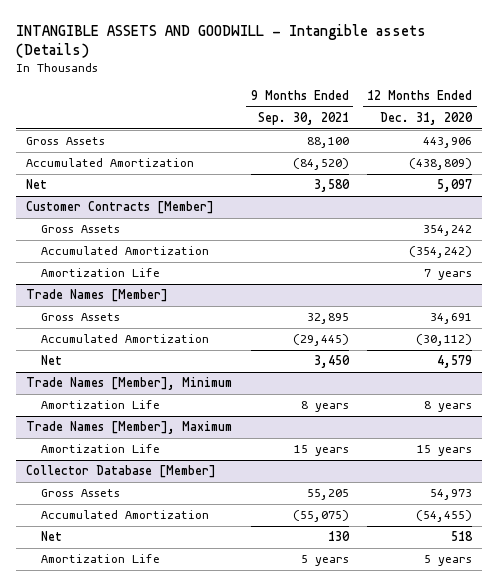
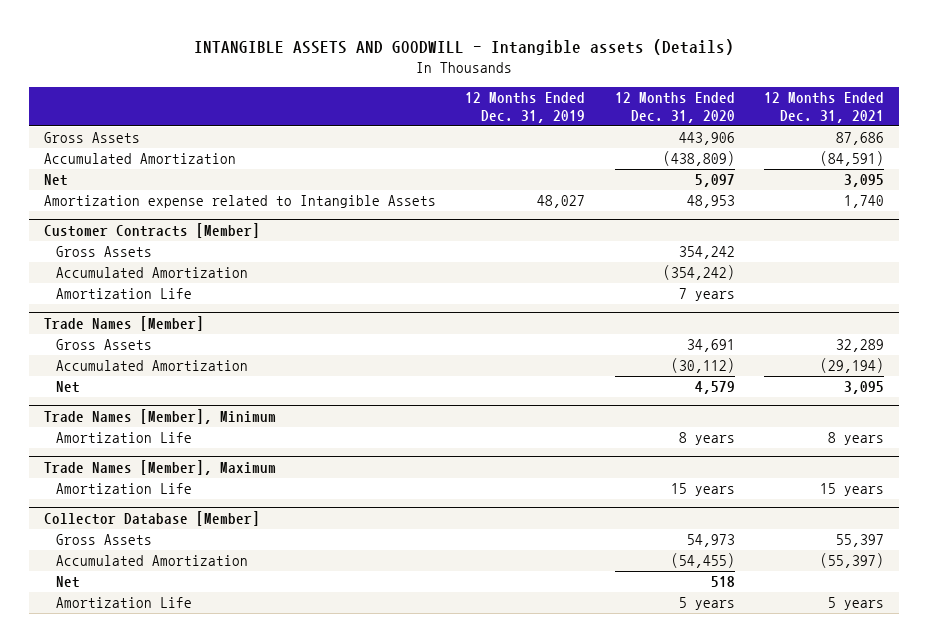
- | 9 Months Ended Sep. 30, 2021 | 12 Months Ended Dec. 31, 2020
+ | 12 Months Ended Dec. 31, 2019 | 12 Months Ended Dec. 31, 2020 | 12 Months Ended Dec. 31, 2021
+ Amortization expense related to Intangible Assets | 48,027 | 48,953 | 1,740

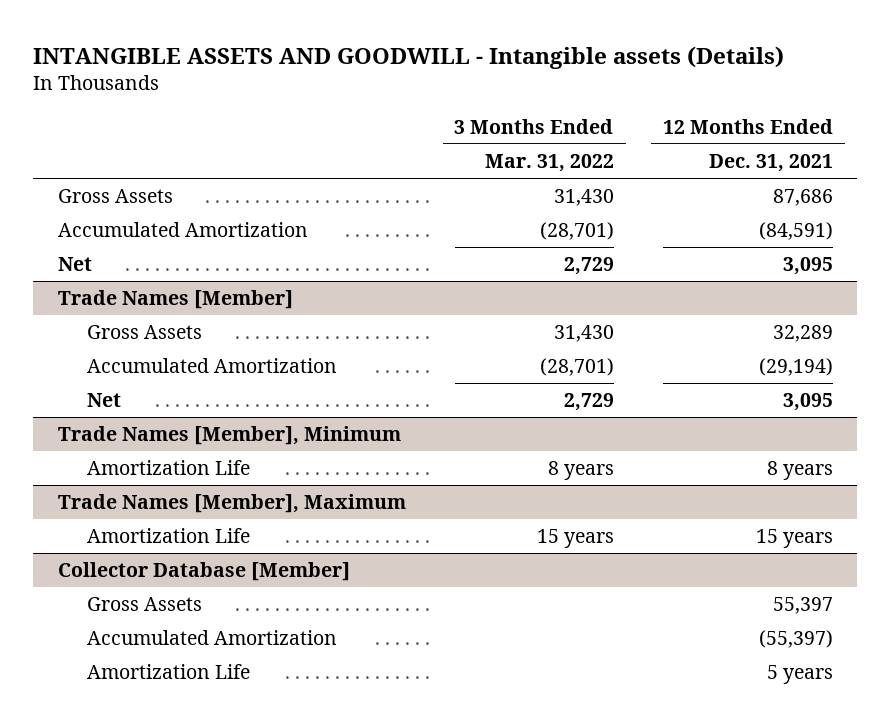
- | 12 Months Ended Dec. 31, 2019 | 12 Months Ended Dec. 31, 2020 | 12 Months Ended Dec. 31, 2021
+ | 3 Months Ended Mar. 31, 2022 | 12 Months Ended Dec. 31, 2021
- Amortization expense related to Intangible Assets | 48,027 | 48,953 | 1,740
- Customer Contracts [Member]
- Gross Assets | | 354,242 |
- Accumulated Amortization | | (354,242) |
- Amortization Life | | 7 years |
@ Collector Database [Member]
- Net | | 518 |

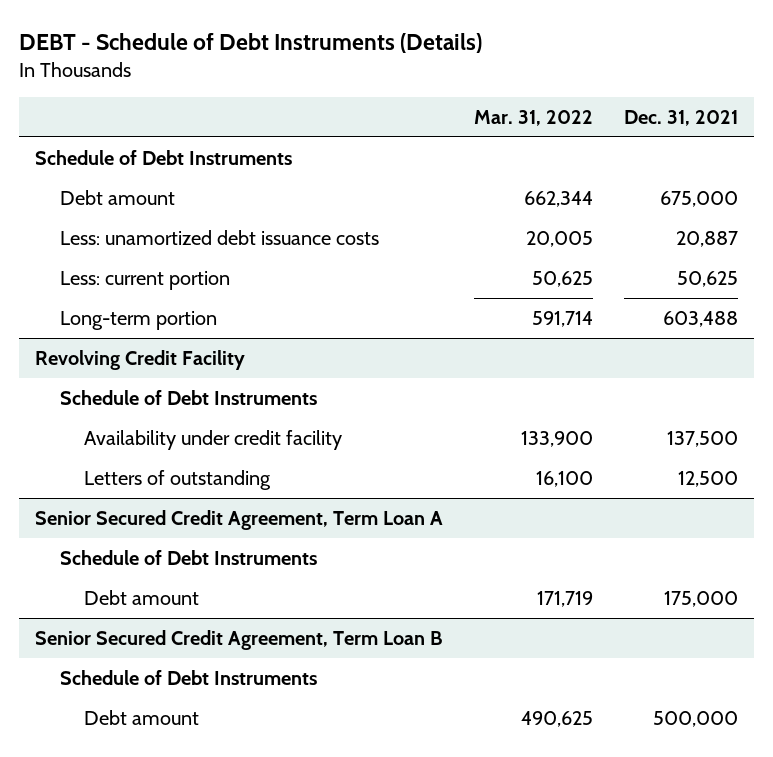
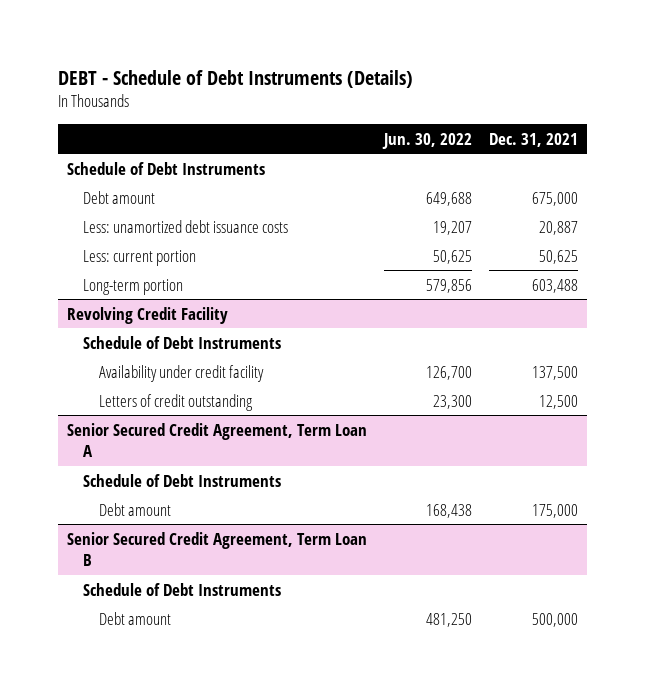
- | Mar. 31, 2022 | Dec. 31, 2021
+ | Jun. 30, 2022 | Dec. 31, 2021
@ Revolving Credit Facility
- Letters of outstanding | 16,100 | 12,500
+ Letters of credit outstanding | 23,300 | 12,500

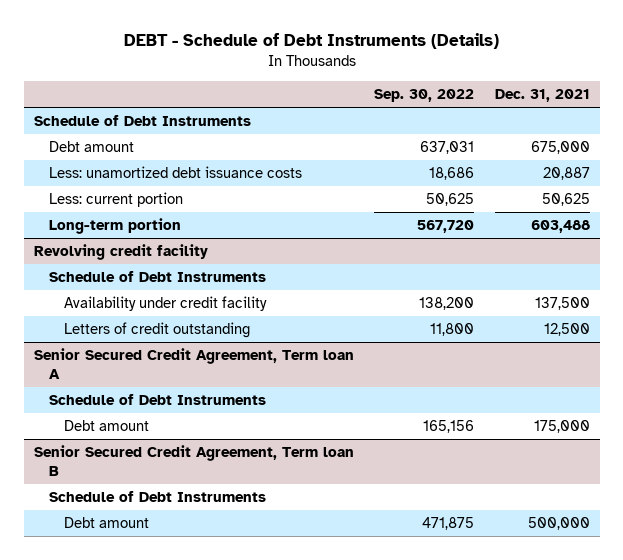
- | Jun. 30, 2022 | Dec. 31, 2021
+ | Sep. 30, 2022 | Dec. 31, 2021
- Revolving Credit Facility
+ Revolving credit facility
- Senior Secured Credit Agreement, Term Loan A
+ Senior Secured Credit Agreement, Term loan A
- Senior Secured Credit Agreement, Term Loan B
+ Senior Secured Credit Agreement, Term loan B

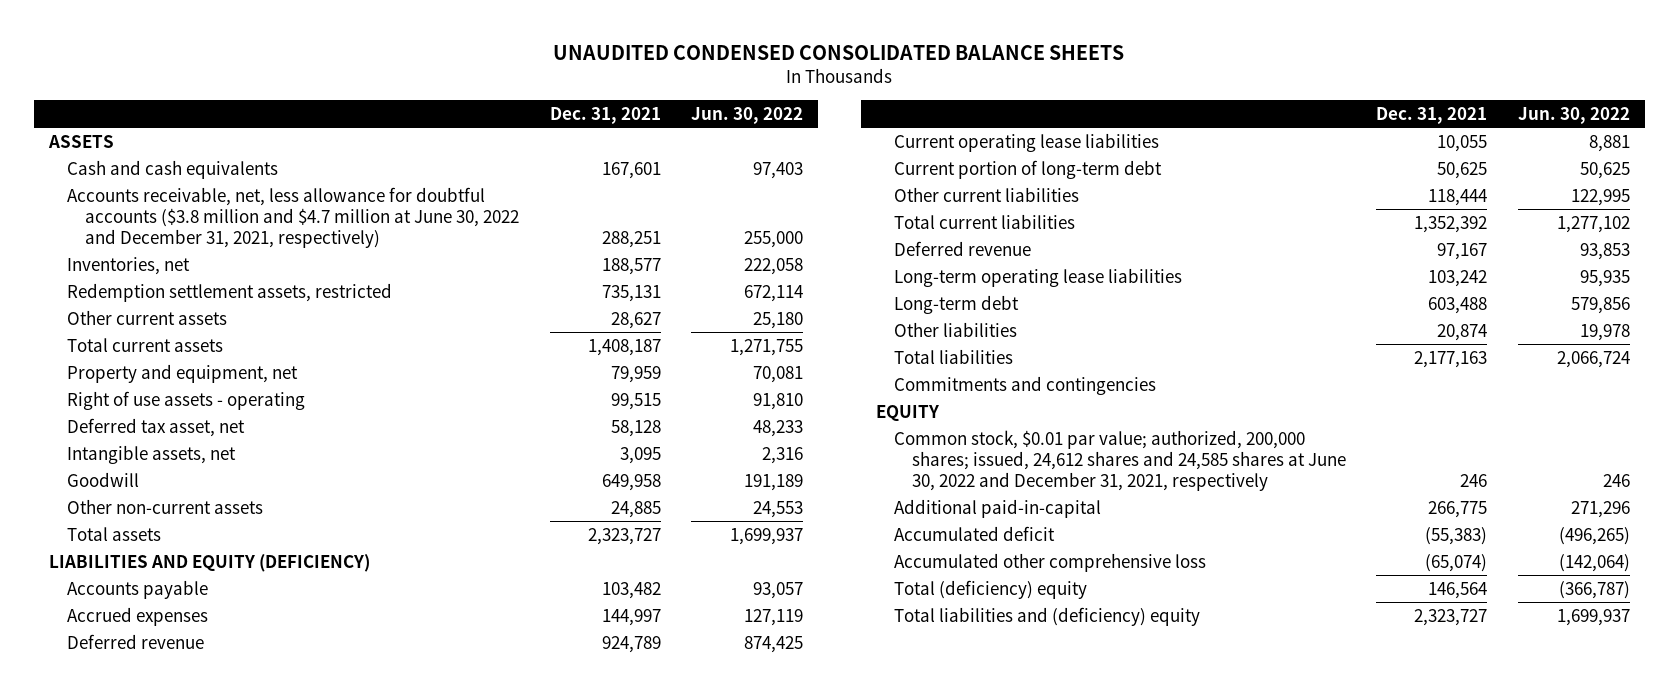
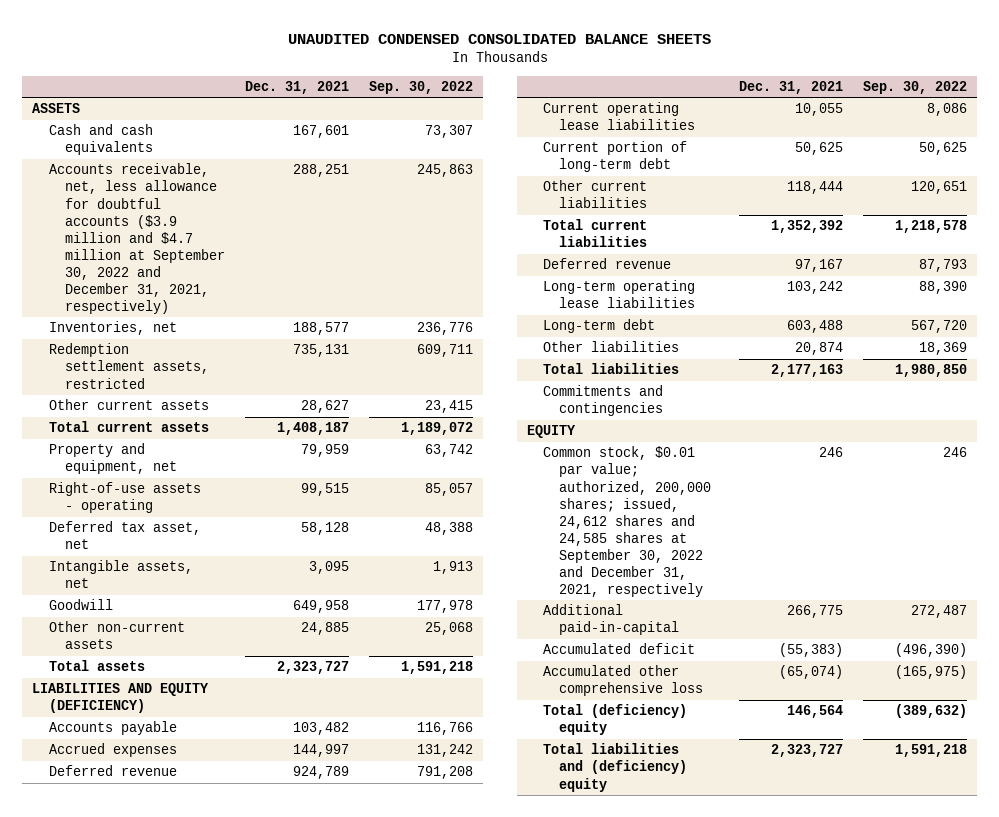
- | Dec. 31, 2021 | Jun. 30, 2022
+ | Dec. 31, 2021 | Sep. 30, 2022
- Accounts receivable, net, less allowance for doubtful accounts ($3.8 million and $4.7 million at June 30, 2022 and December 31, 2021, respectively) | 288,251 | 255,000
+ Accounts receivable, net, less allowance for doubtful accounts ($3.9 million and $4.7 million at September 30, 2022 and December 31, 2021, respectively) | 288,251 | 245,863
- Right of use assets - operating | 99,515 | 91,810
+ Right-of-use assets - operating | 99,515 | 85,057
- Common stock, $0.01 par value; authorized, 200,000 shares; issued, 24,612 shares and 24,585 shares at June 30, 2022 and December 31, 2021, respectively | 246 | 246
+ Common stock, $0.01 par value; authorized, 200,000 shares; issued, 24,612 shares and 24,585 shares at September 30, 2022 and December 31, 2021, respectively | 246 | 246

